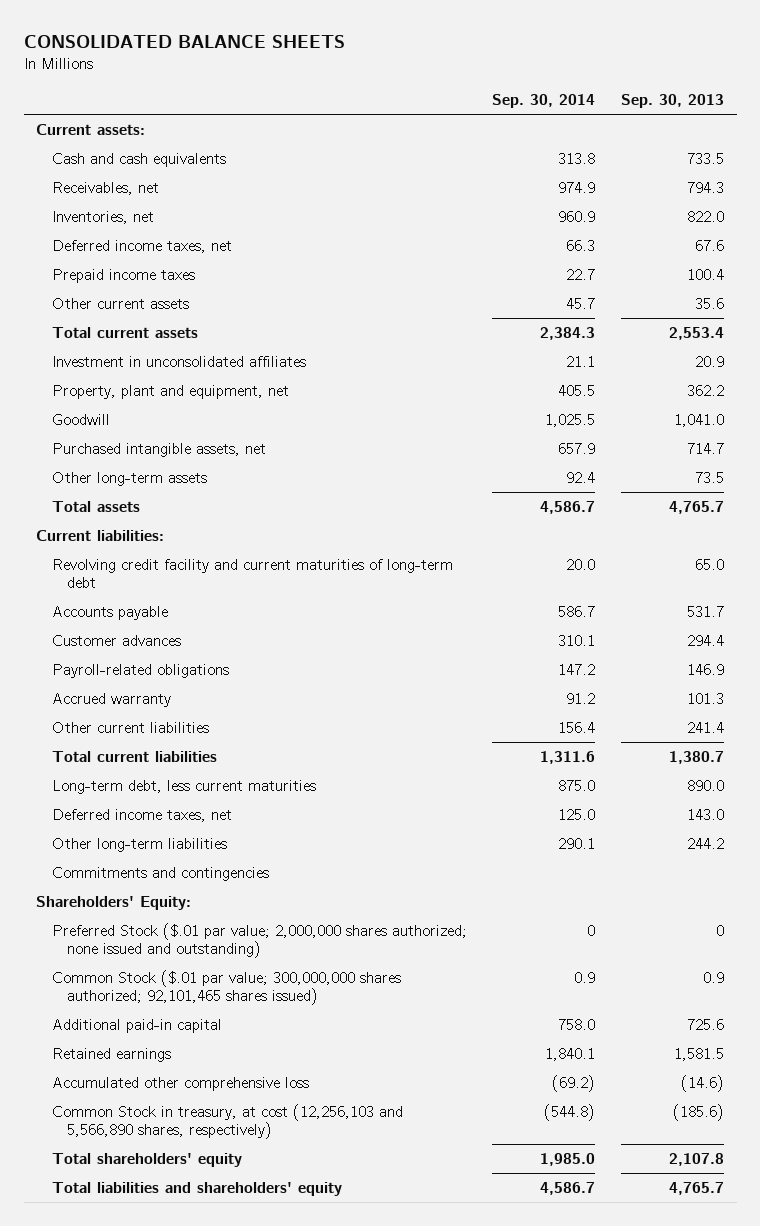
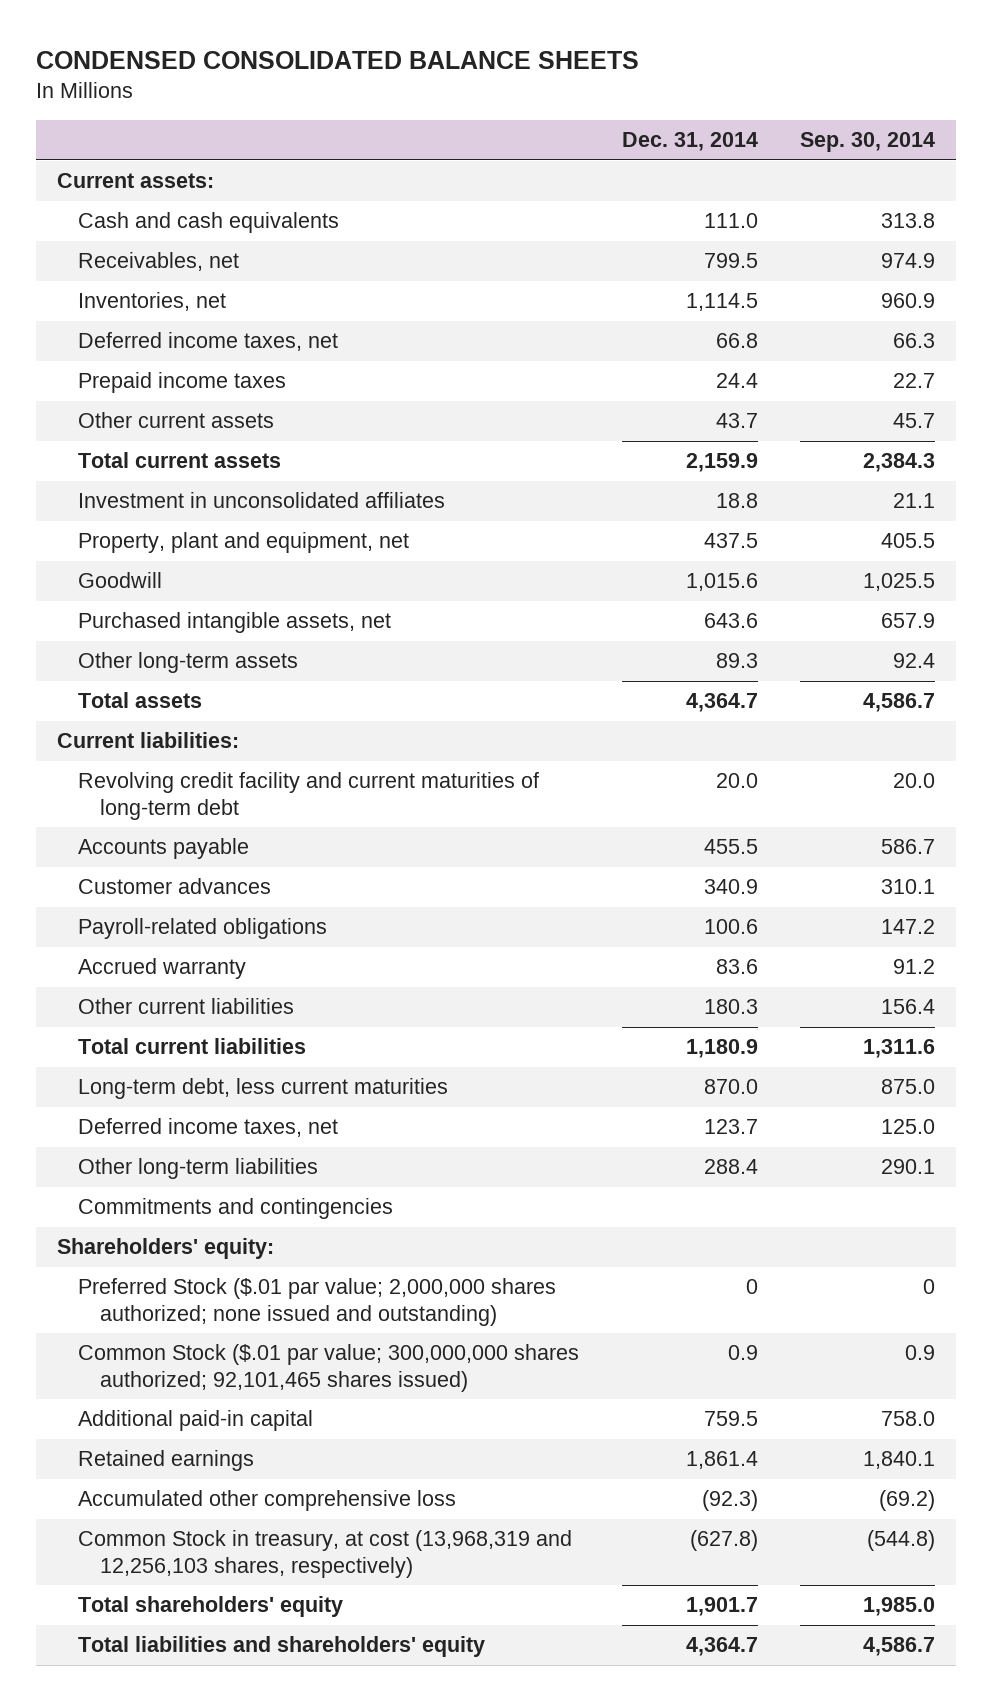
- CONSOLIDATED BALANCE SHEETS
+ CONDENSED CONSOLIDATED BALANCE SHEETS
- | Sep. 30, 2014 | Sep. 30, 2013
+ | Dec. 31, 2014 | Sep. 30, 2014
- Shareholders' Equity:
+ Shareholders' equity:
- Common Stock in treasury, at cost (12,256,103 and 5,566,890 shares, respectively) | (544.8) | (185.6)
+ Common Stock in treasury, at cost (13,968,319 and 12,256,103 shares, respectively) | (627.8) | (544.8)

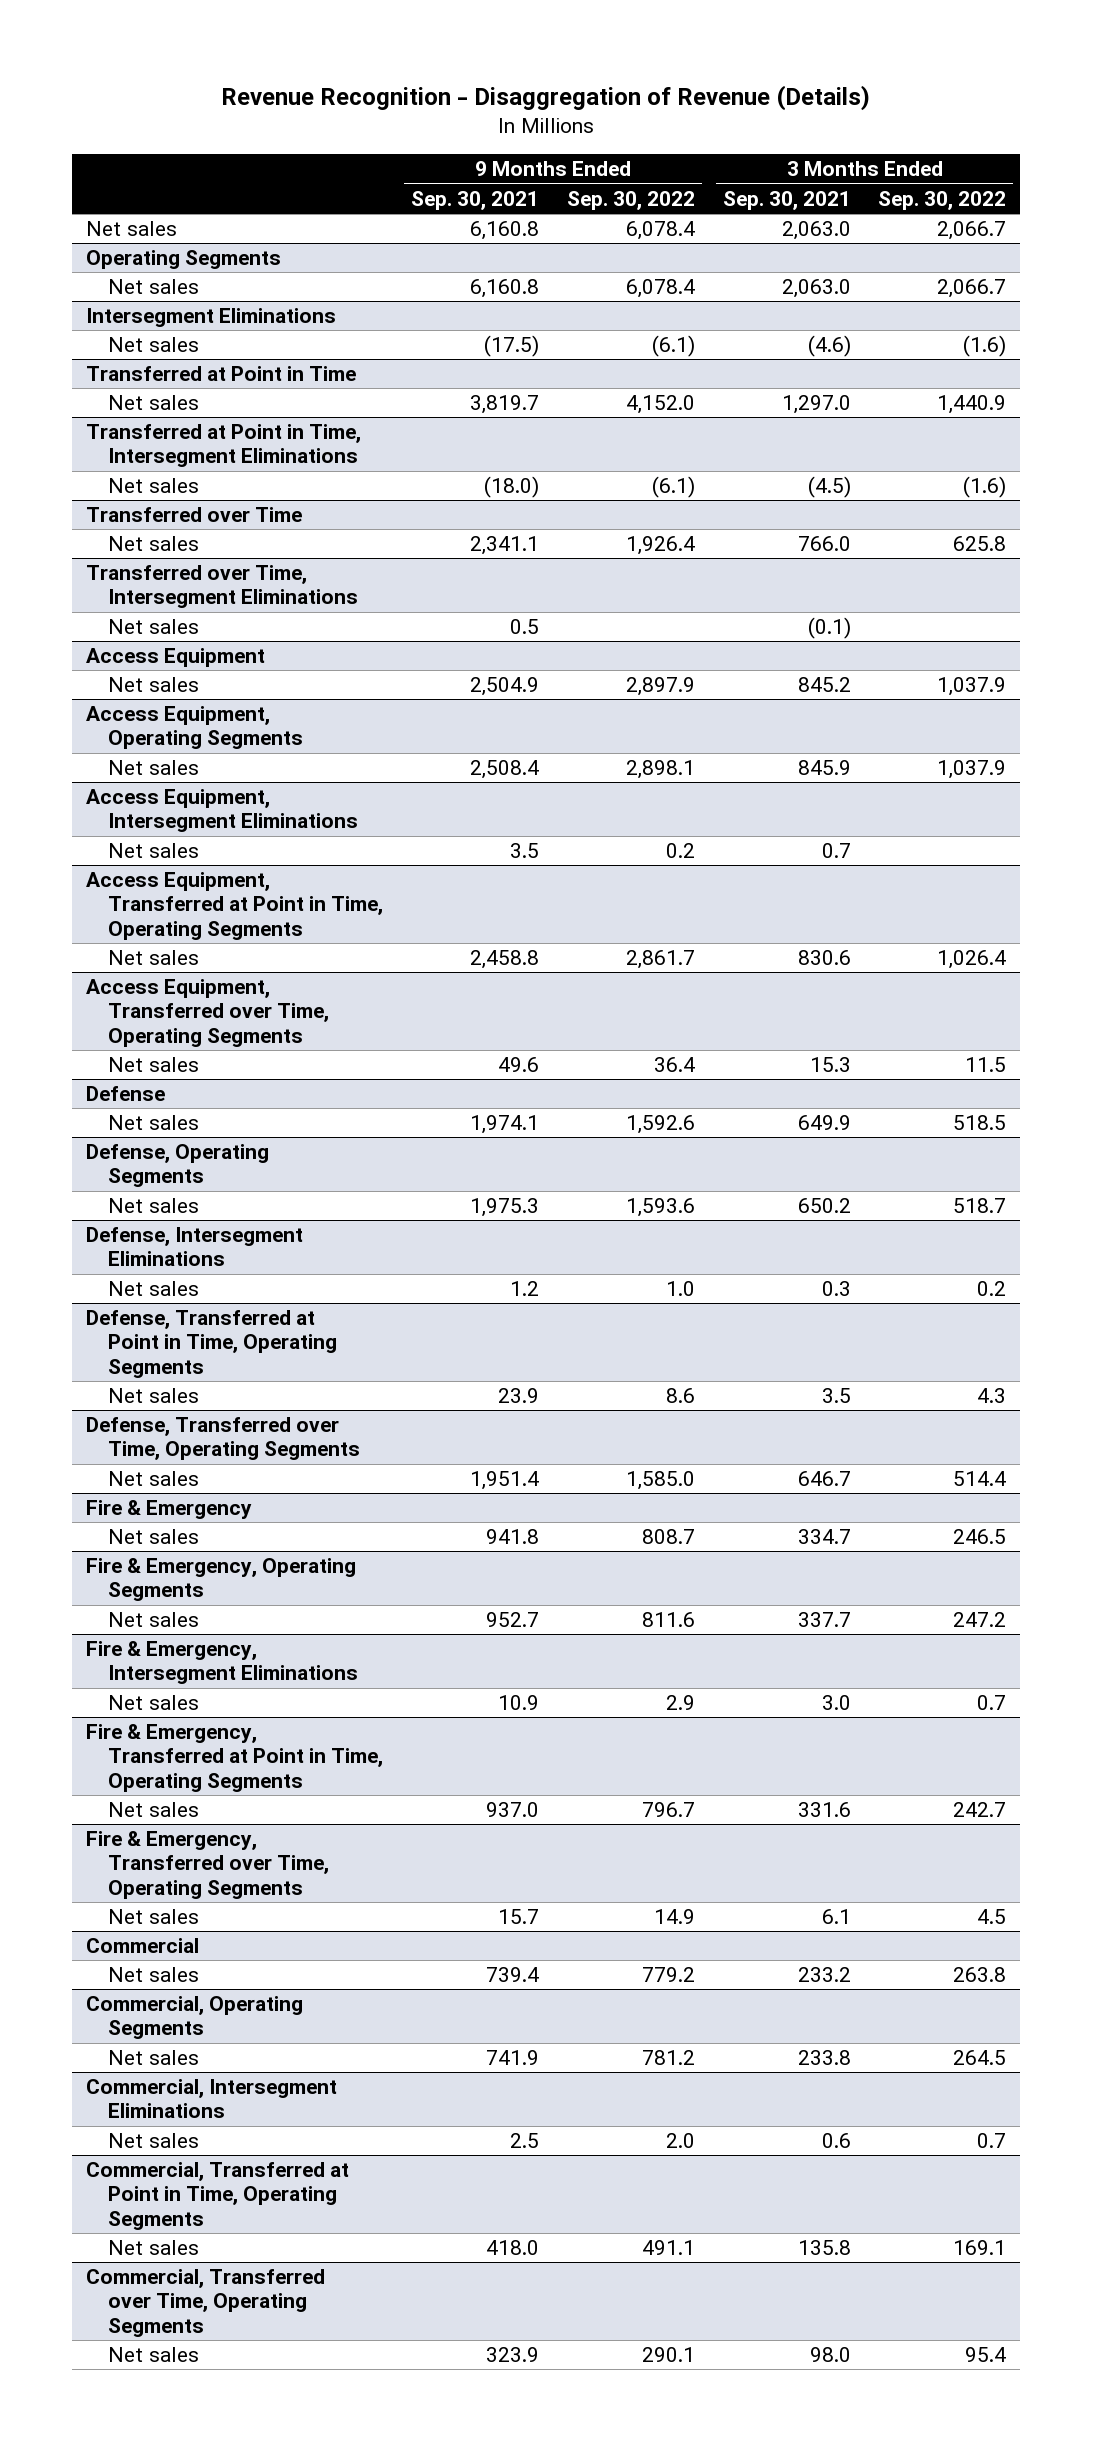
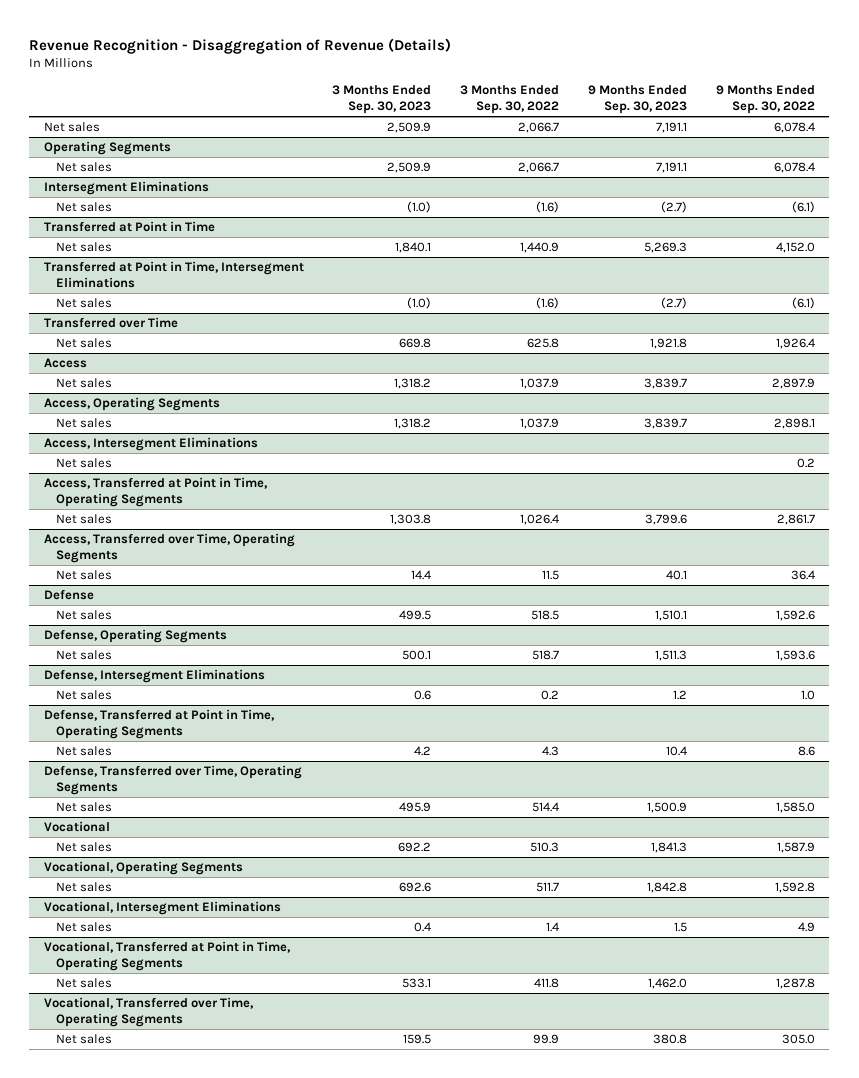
- | 9 Months Ended Sep. 30, 2021 | 9 Months Ended Sep. 30, 2022 | 3 Months Ended Sep. 30, 2021 | 3 Months Ended Sep. 30, 2022
+ | 3 Months Ended Sep. 30, 2023 | 3 Months Ended Sep. 30, 2022 | 9 Months Ended Sep. 30, 2023 | 9 Months Ended Sep. 30, 2022
- Transferred over Time, Intersegment Eliminations
- Net sales | 0.5 | | (0.1) |
- Access Equipment
+ Access
- Access Equipment, Operating Segments
+ Access, Operating Segments
- Access Equipment, Intersegment Eliminations
+ Access, Intersegment Eliminations
- Access Equipment, Transferred at Point in Time, Operating Segments
+ Access, Transferred at Point in Time, Operating Segments
- Access Equipment, Transferred over Time, Operating Segments
+ Access, Transferred over Time, Operating Segments
- Fire & Emergency
- Net sales | 941.8 | 808.7 | 334.7 | 246.5
- Fire & Emergency, Operating Segments
- Net sales | 952.7 | 811.6 | 337.7 | 247.2
- Fire & Emergency, Intersegment Eliminations
- Net sales | 10.9 | 2.9 | 3.0 | 0.7
- Fire & Emergency, Transferred at Point in Time, Operating Segments
- Net sales | 937.0 | 796.7 | 331.6 | 242.7
- Fire & Emergency, Transferred over Time, Operating Segments
- Net sales | 15.7 | 14.9 | 6.1 | 4.5
- Commercial
- Net sales | 739.4 | 779.2 | 233.2 | 263.8
- Commercial, Operating Segments
- Net sales | 741.9 | 781.2 | 233.8 | 264.5
- Commercial, Intersegment Eliminations
- Net sales | 2.5 | 2.0 | 0.6 | 0.7
- Commercial, Transferred at Point in Time, Operating Segments
- Net sales | 418.0 | 491.1 | 135.8 | 169.1
- Commercial, Transferred over Time, Operating Segments
- Net sales | 323.9 | 290.1 | 98.0 | 95.4
+ Vocational
+ Net sales | 692.2 | 510.3 | 1,841.3 | 1,587.9
+ Vocational, Operating Segments
+ Net sales | 692.6 | 511.7 | 1,842.8 | 1,592.8
+ Vocational, Intersegment Eliminations
+ Net sales | 0.4 | 1.4 | 1.5 | 4.9
+ Vocational, Transferred at Point in Time, Operating Segments
+ Net sales | 533.1 | 411.8 | 1,462.0 | 1,287.8
+ Vocational, Transferred over Time, Operating Segments
+ Net sales | 159.5 | 99.9 | 380.8 | 305.0

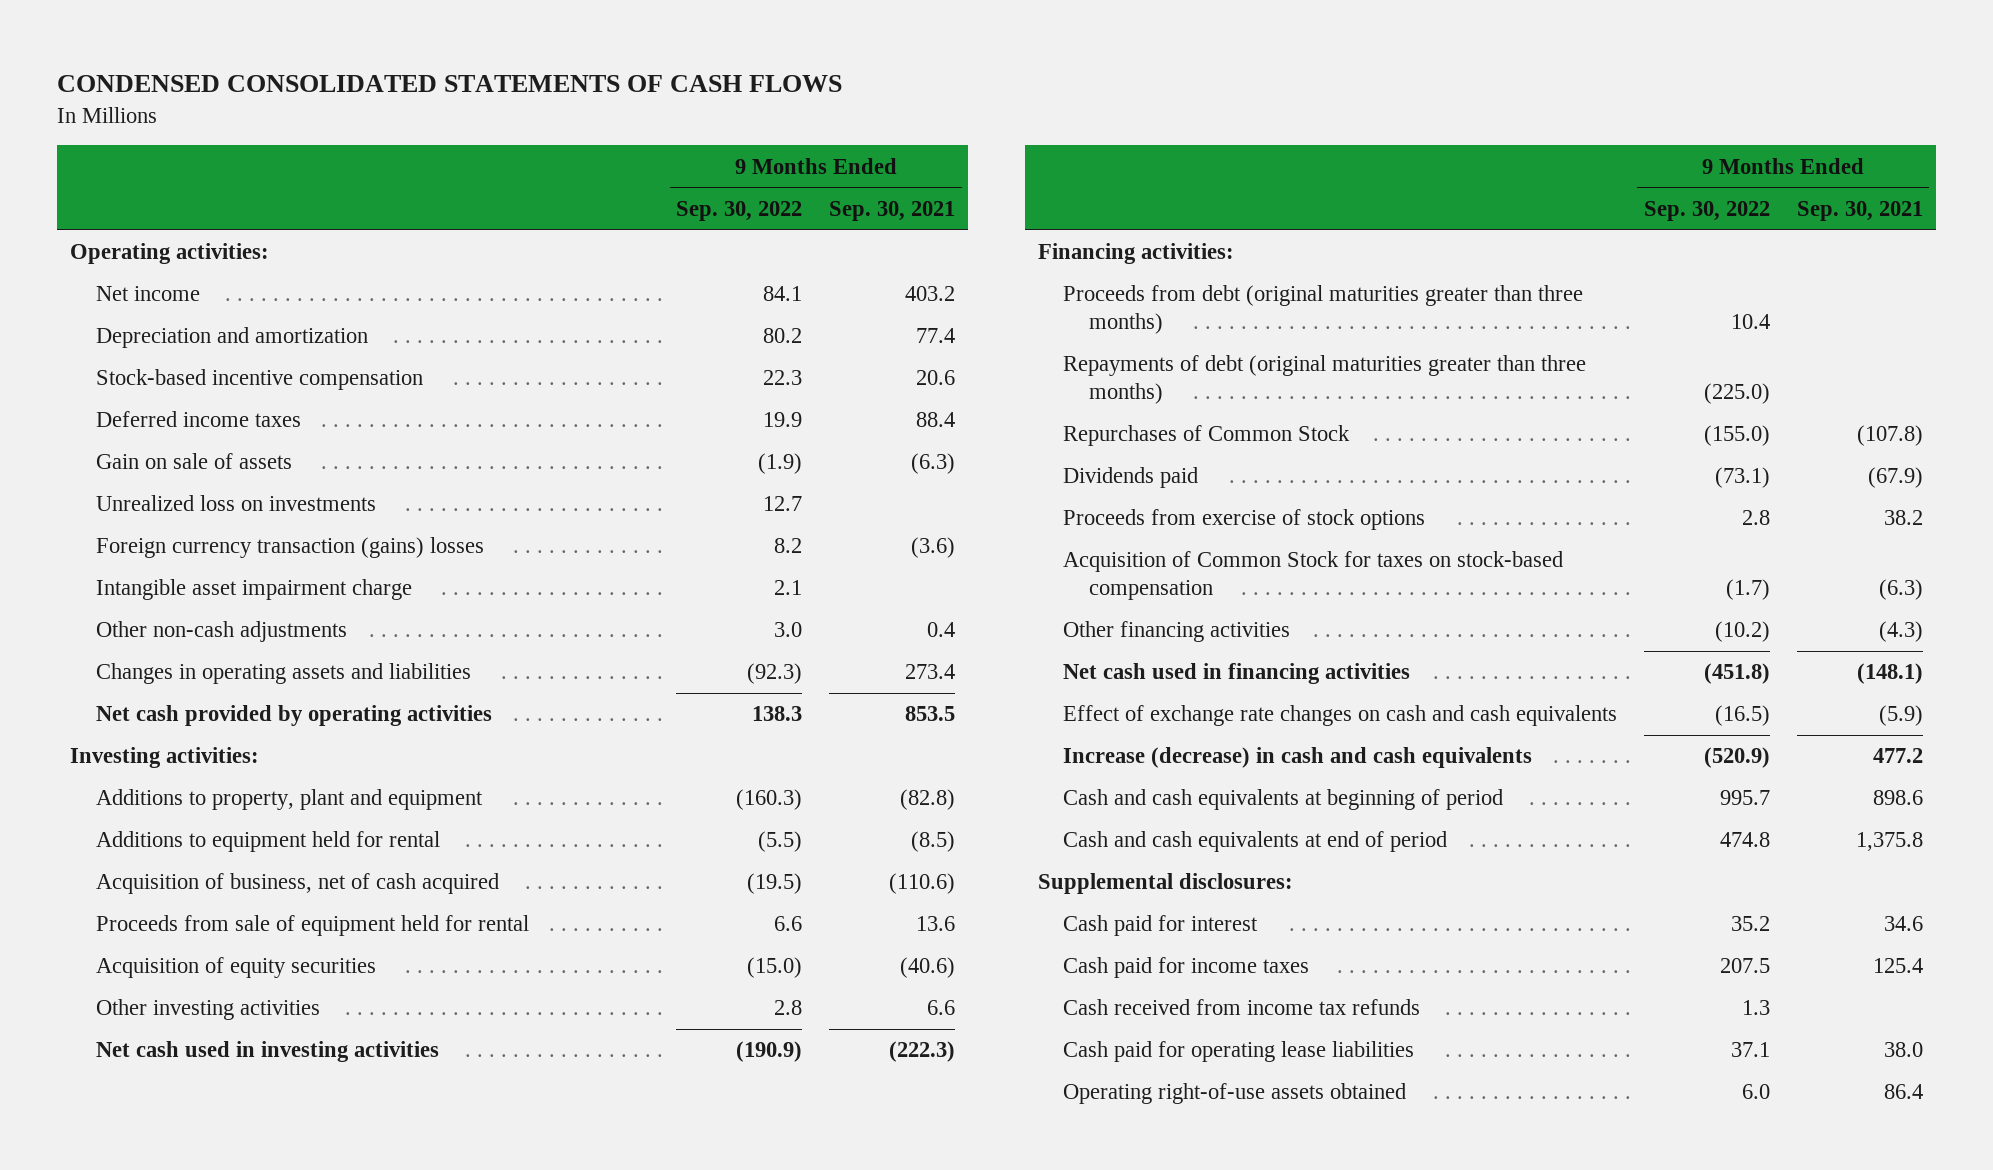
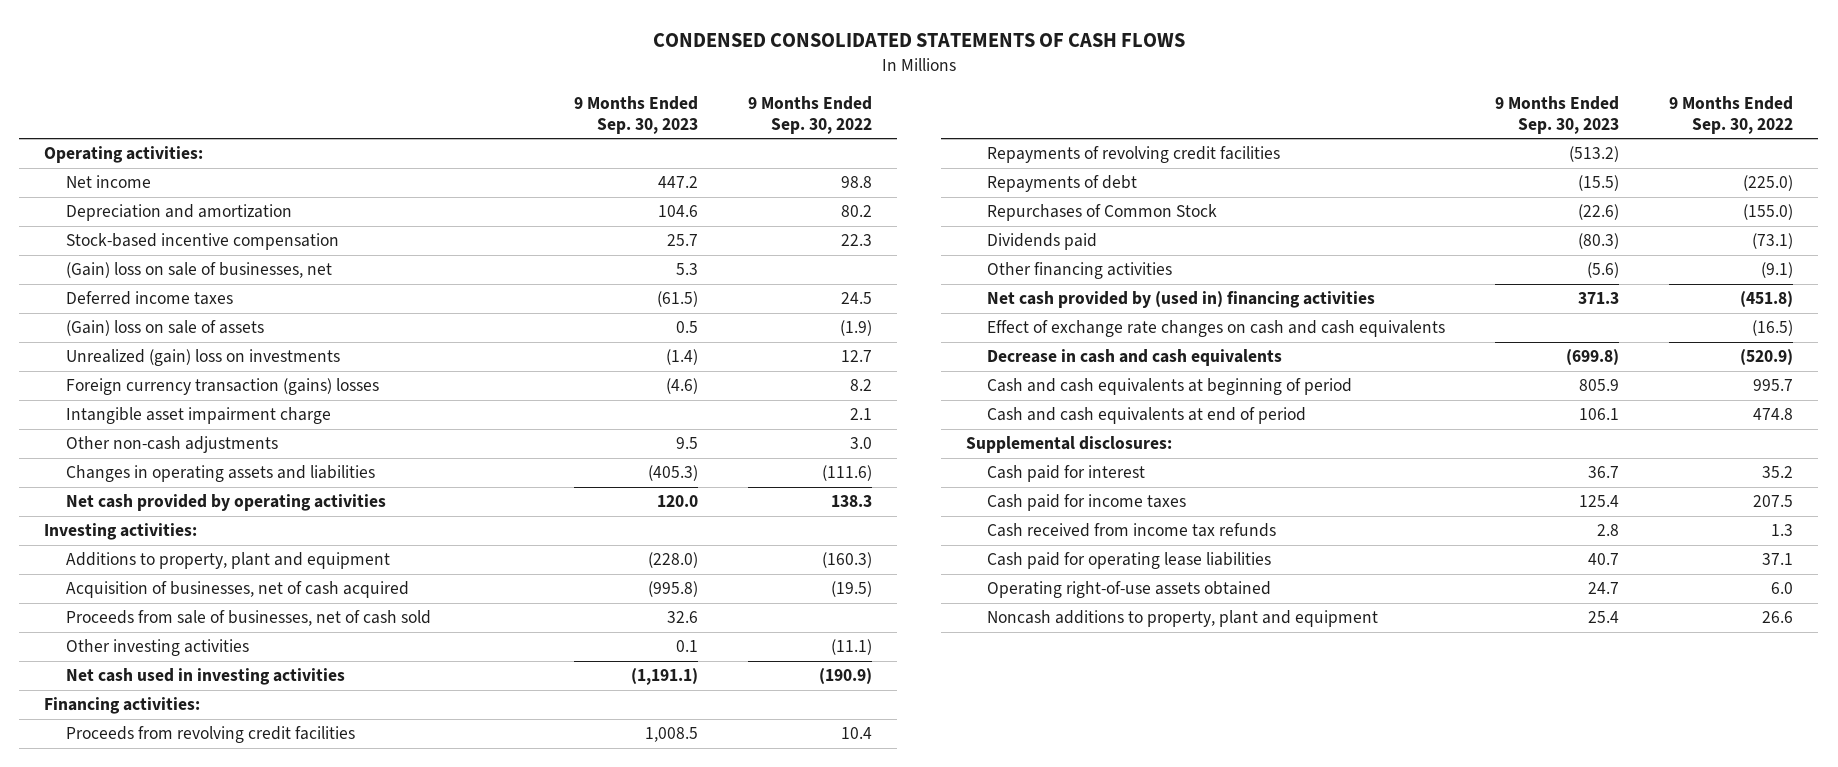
- | 9 Months Ended Sep. 30, 2022 | 9 Months Ended Sep. 30, 2021
+ | 9 Months Ended Sep. 30, 2023 | 9 Months Ended Sep. 30, 2022
- Net income | 84.1 | 403.2
+ Net income | 447.2 | 98.8
- Deferred income taxes | 19.9 | 88.4
- Gain on sale of assets | (1.9) | (6.3)
- Unrealized loss on investments | 12.7 |
+ (Gain) loss on sale of businesses, net | 5.3 |
+ Deferred income taxes | (61.5) | 24.5
+ (Gain) loss on sale of assets | 0.5 | (1.9)
+ Unrealized (gain) loss on investments | (1.4) | 12.7
- Changes in operating assets and liabilities | (92.3) | 273.4
+ Changes in operating assets and liabilities | (405.3) | (111.6)
- Additions to equipment held for rental | (5.5) | (8.5)
- Acquisition of business, net of cash acquired | (19.5) | (110.6)
- Proceeds from sale of equipment held for rental | 6.6 | 13.6
- Acquisition of equity securities | (15.0) | (40.6)
- Other investing activities | 2.8 | 6.6
+ Acquisition of businesses, net of cash acquired | (995.8) | (19.5)
+ Proceeds from sale of businesses, net of cash sold | 32.6 |
+ Other investing activities | 0.1 | (11.1)
- Proceeds from debt (original maturities greater than three months) | 10.4 |
- Repayments of debt (original maturities greater than three months) | (225.0) |
+ Proceeds from revolving credit facilities | 1,008.5 | 10.4
+ Repayments of revolving credit facilities | (513.2) |
+ Repayments of debt | (15.5) | (225.0)
- Proceeds from exercise of stock options | 2.8 | 38.2
- Acquisition of Common Stock for taxes on stock-based compensation | (1.7) | (6.3)
- Other financing activities | (10.2) | (4.3)
- Net cash used in financing activities | (451.8) | (148.1)
+ Other financing activities | (5.6) | (9.1)
+ Net cash provided by (used in) financing activities | 371.3 | (451.8)
- Increase (decrease) in cash and cash equivalents | (520.9) | 477.2
+ Decrease in cash and cash equivalents | (699.8) | (520.9)
+ Noncash additions to property, plant and equipment | 25.4 | 26.6

